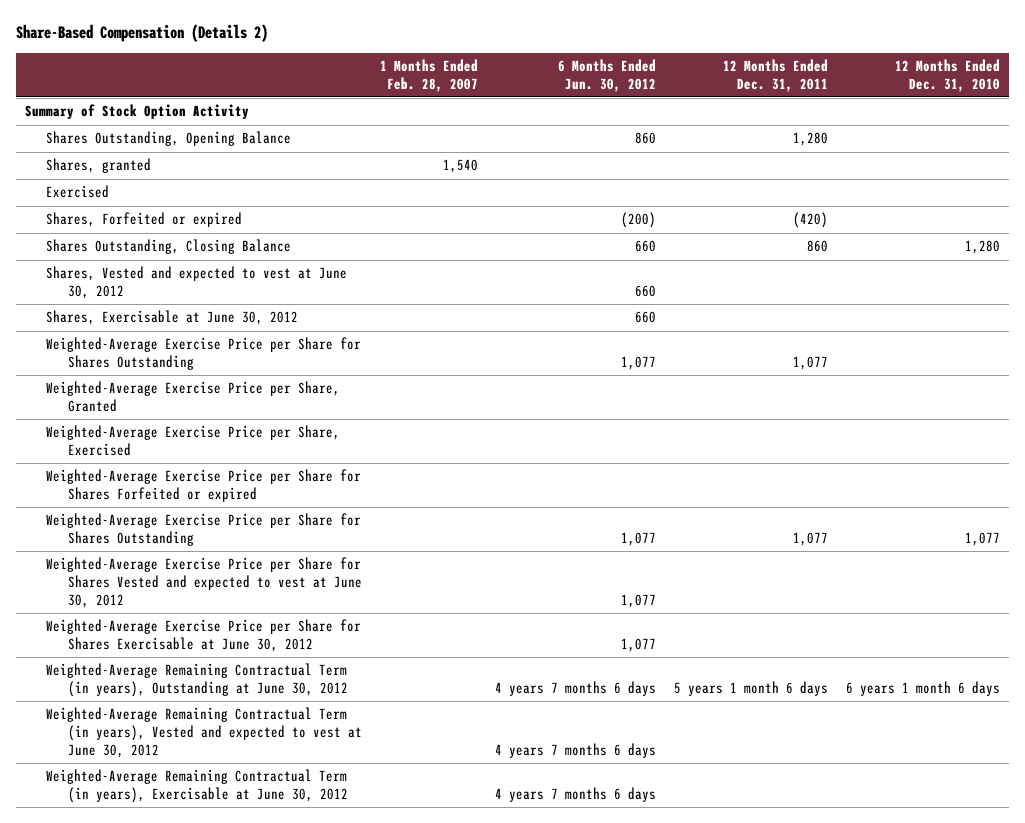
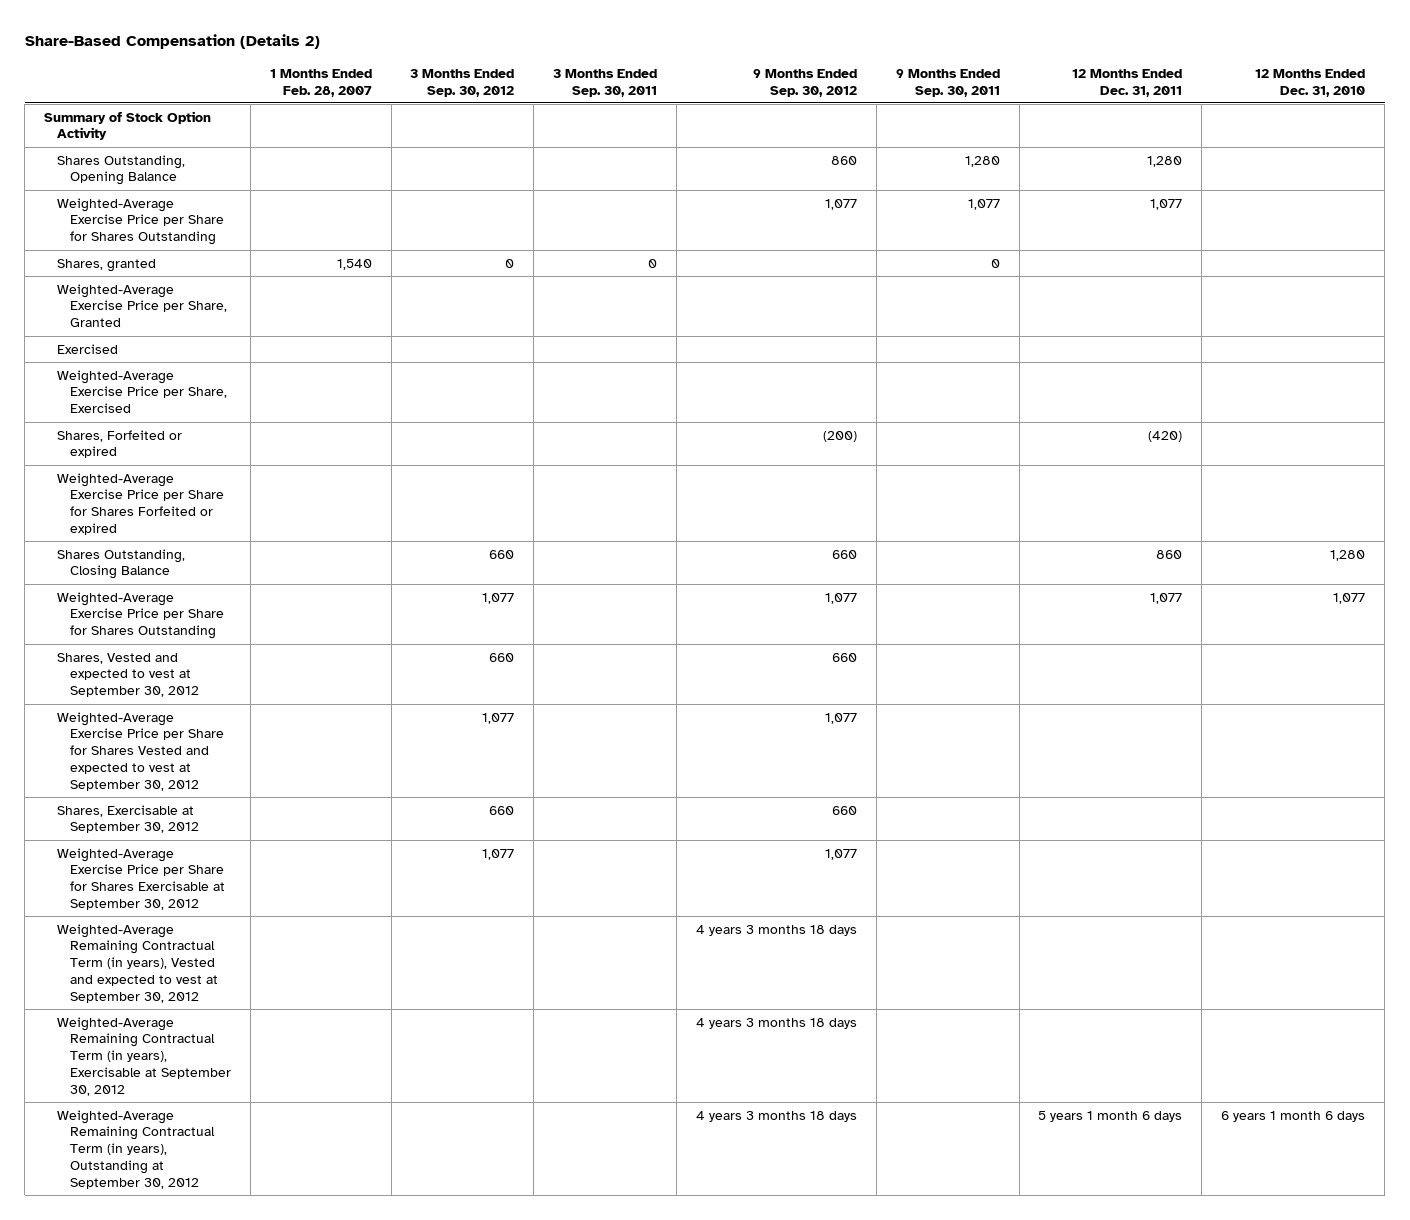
- | 1 Months Ended Feb. 28, 2007 | 6 Months Ended Jun. 30, 2012 | 12 Months Ended Dec. 31, 2011 | 12 Months Ended Dec. 31, 2010
+ | 1 Months Ended Feb. 28, 2007 | 3 Months Ended Sep. 30, 2012 | 3 Months Ended Sep. 30, 2011 | 9 Months Ended Sep. 30, 2012 | 9 Months Ended Sep. 30, 2011 | 12 Months Ended Dec. 31, 2011 | 12 Months Ended Dec. 31, 2010
- Shares, Vested and expected to vest at June 30, 2012 | | 660 | |
- Shares, Exercisable at June 30, 2012 | | 660 | |
moved down: Shares, granted | 1,540 | 0 | 0 | | 0 | |
moved down: Exercised
moved down: Shares, Forfeited or expired | | | | (200) | | (420) |
moved down: Shares Outstanding, Closing Balance | | 660 | | 660 | | 860 | 1,280
- Weighted-Average Exercise Price per Share for Shares Vested and expected to vest at June 30, 2012 | | 1,077 | |
- Weighted-Average Exercise Price per Share for Shares Exercisable at June 30, 2012 | | 1,077 | |
- Weighted-Average Remaining Contractual Term (in years), Outstanding at June 30, 2012 | | 4 years 7 months 6 days | 5 years 1 month 6 days | 6 years 1 month 6 days
- Weighted-Average Remaining Contractual Term (in years), Vested and expected to vest at June 30, 2012 | | 4 years 7 months 6 days | |
- Weighted-Average Remaining Contractual Term (in years), Exercisable at June 30, 2012 | | 4 years 7 months 6 days | |
+ Shares, Vested and expected to vest at September 30, 2012 | | 660 | | 660 | | |
+ Weighted-Average Exercise Price per Share for Shares Vested and expected to vest at September 30, 2012 | | 1,077 | | 1,077 | | |
+ Shares, Exercisable at September 30, 2012 | | 660 | | 660 | | |
+ Weighted-Average Exercise Price per Share for Shares Exercisable at September 30, 2012 | | 1,077 | | 1,077 | | |
+ Weighted-Average Remaining Contractual Term (in years), Vested and expected to vest at September 30, 2012 | | | | 4 years 3 months 18 days | | |
+ Weighted-Average Remaining Contractual Term (in years), Exercisable at September 30, 2012 | | | | 4 years 3 months 18 days | | |
+ Weighted-Average Remaining Contractual Term (in years), Outstanding at September 30, 2012 | | | | 4 years 3 months 18 days | | 5 years 1 month 6 days | 6 years 1 month 6 days

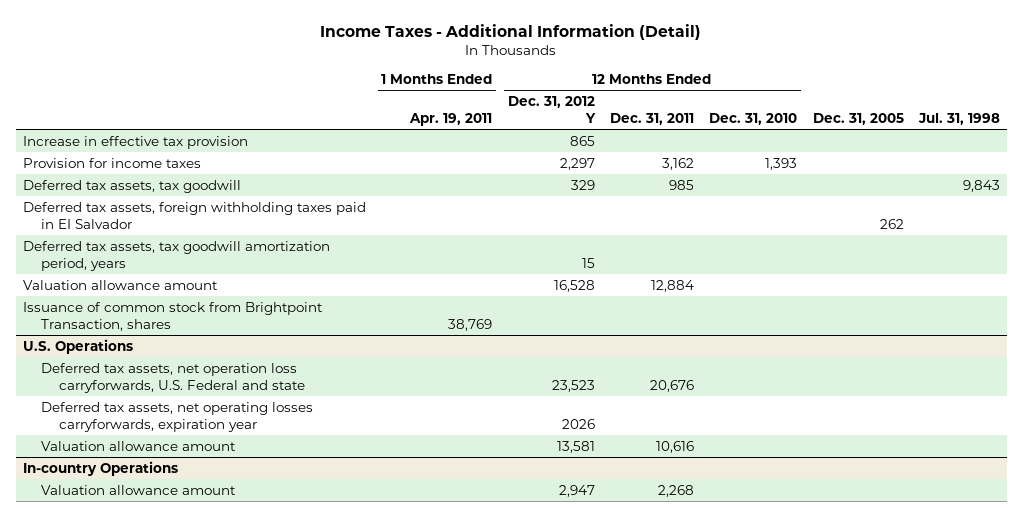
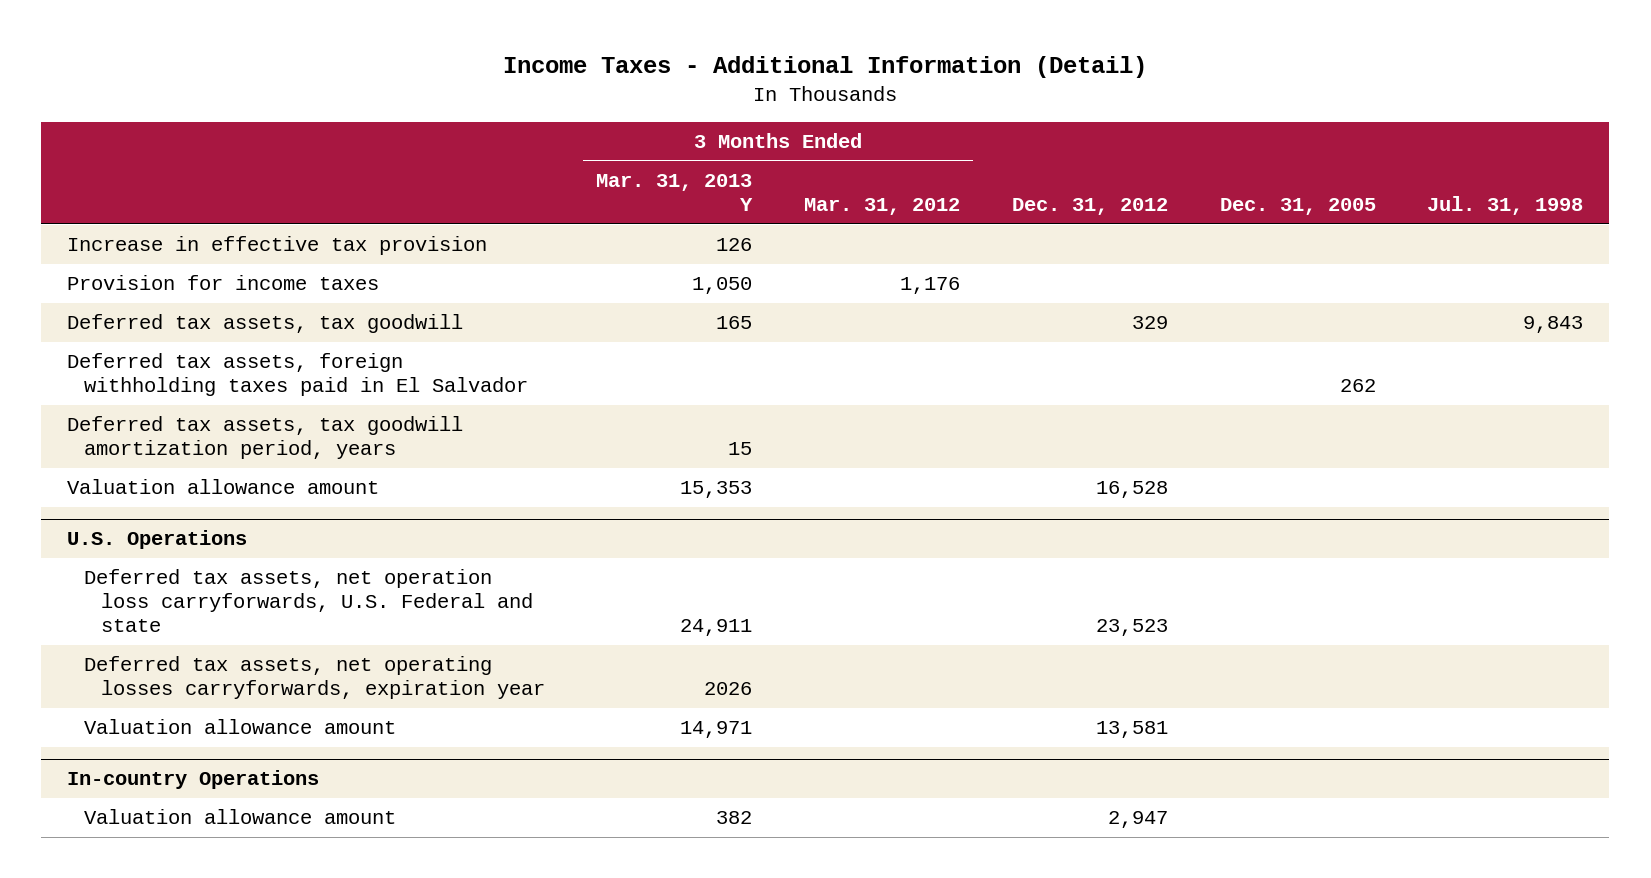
- | 1 Months Ended Apr. 19, 2011 | 12 Months Ended Dec. 31, 2012 Y | 12 Months Ended Dec. 31, 2011 | 12 Months Ended Dec. 31, 2010 | Dec. 31, 2005 | Jul. 31, 1998
+ | 3 Months Ended Mar. 31, 2013 Y | 3 Months Ended Mar. 31, 2012 | Dec. 31, 2012 | Dec. 31, 2005 | Jul. 31, 1998
- Deferred tax assets, foreign withholding taxes paid in EI Salvador | | | | | 262 |
+ Deferred tax assets, foreign withholding taxes paid in El Salvador | | | | 262 |
- Issuance of common stock from Brightpoint Transaction, shares | 38,769 | | | | |

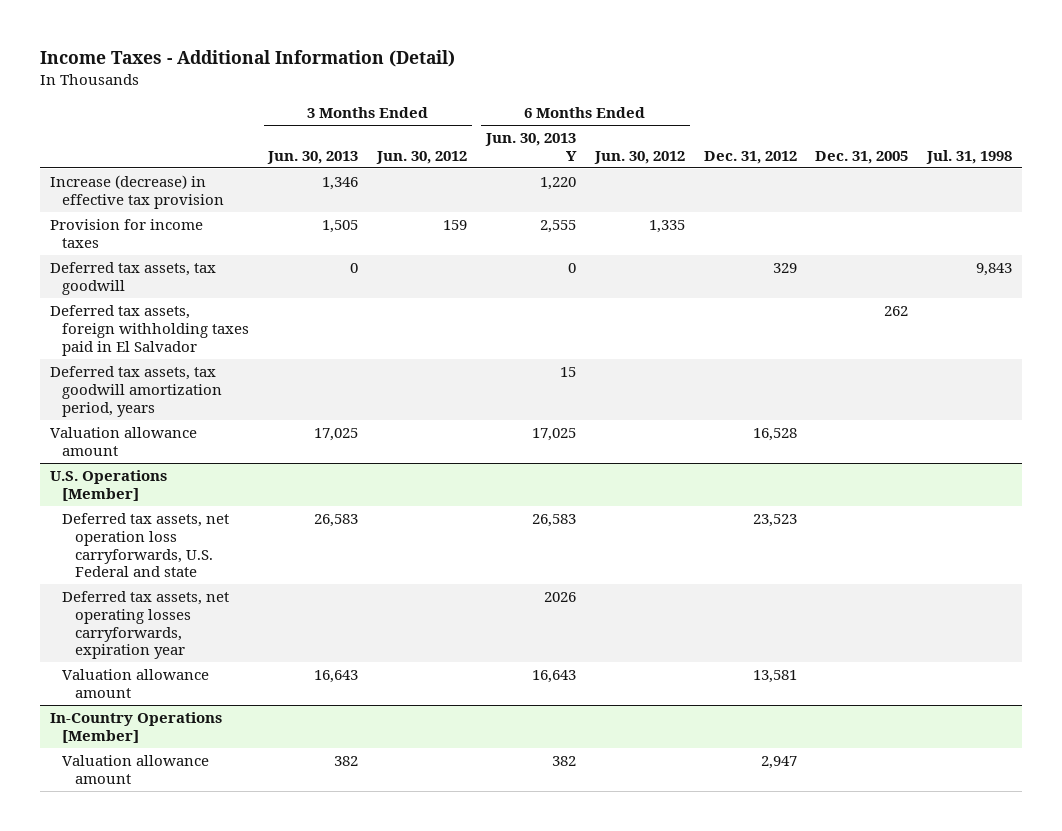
- | 3 Months Ended Mar. 31, 2013 Y | 3 Months Ended Mar. 31, 2012 | Dec. 31, 2012 | Dec. 31, 2005 | Jul. 31, 1998
+ | 3 Months Ended Jun. 30, 2013 | 3 Months Ended Jun. 30, 2012 | 6 Months Ended Jun. 30, 2013 Y | 6 Months Ended Jun. 30, 2012 | Dec. 31, 2012 | Dec. 31, 2005 | Jul. 31, 1998
- Increase in effective tax provision | 126 | | | |
+ Increase (decrease) in effective tax provision | 1,346 | | 1,220 | | | |
- U.S. Operations
+ U.S. Operations [Member]
- In-country Operations
+ In-Country Operations [Member]

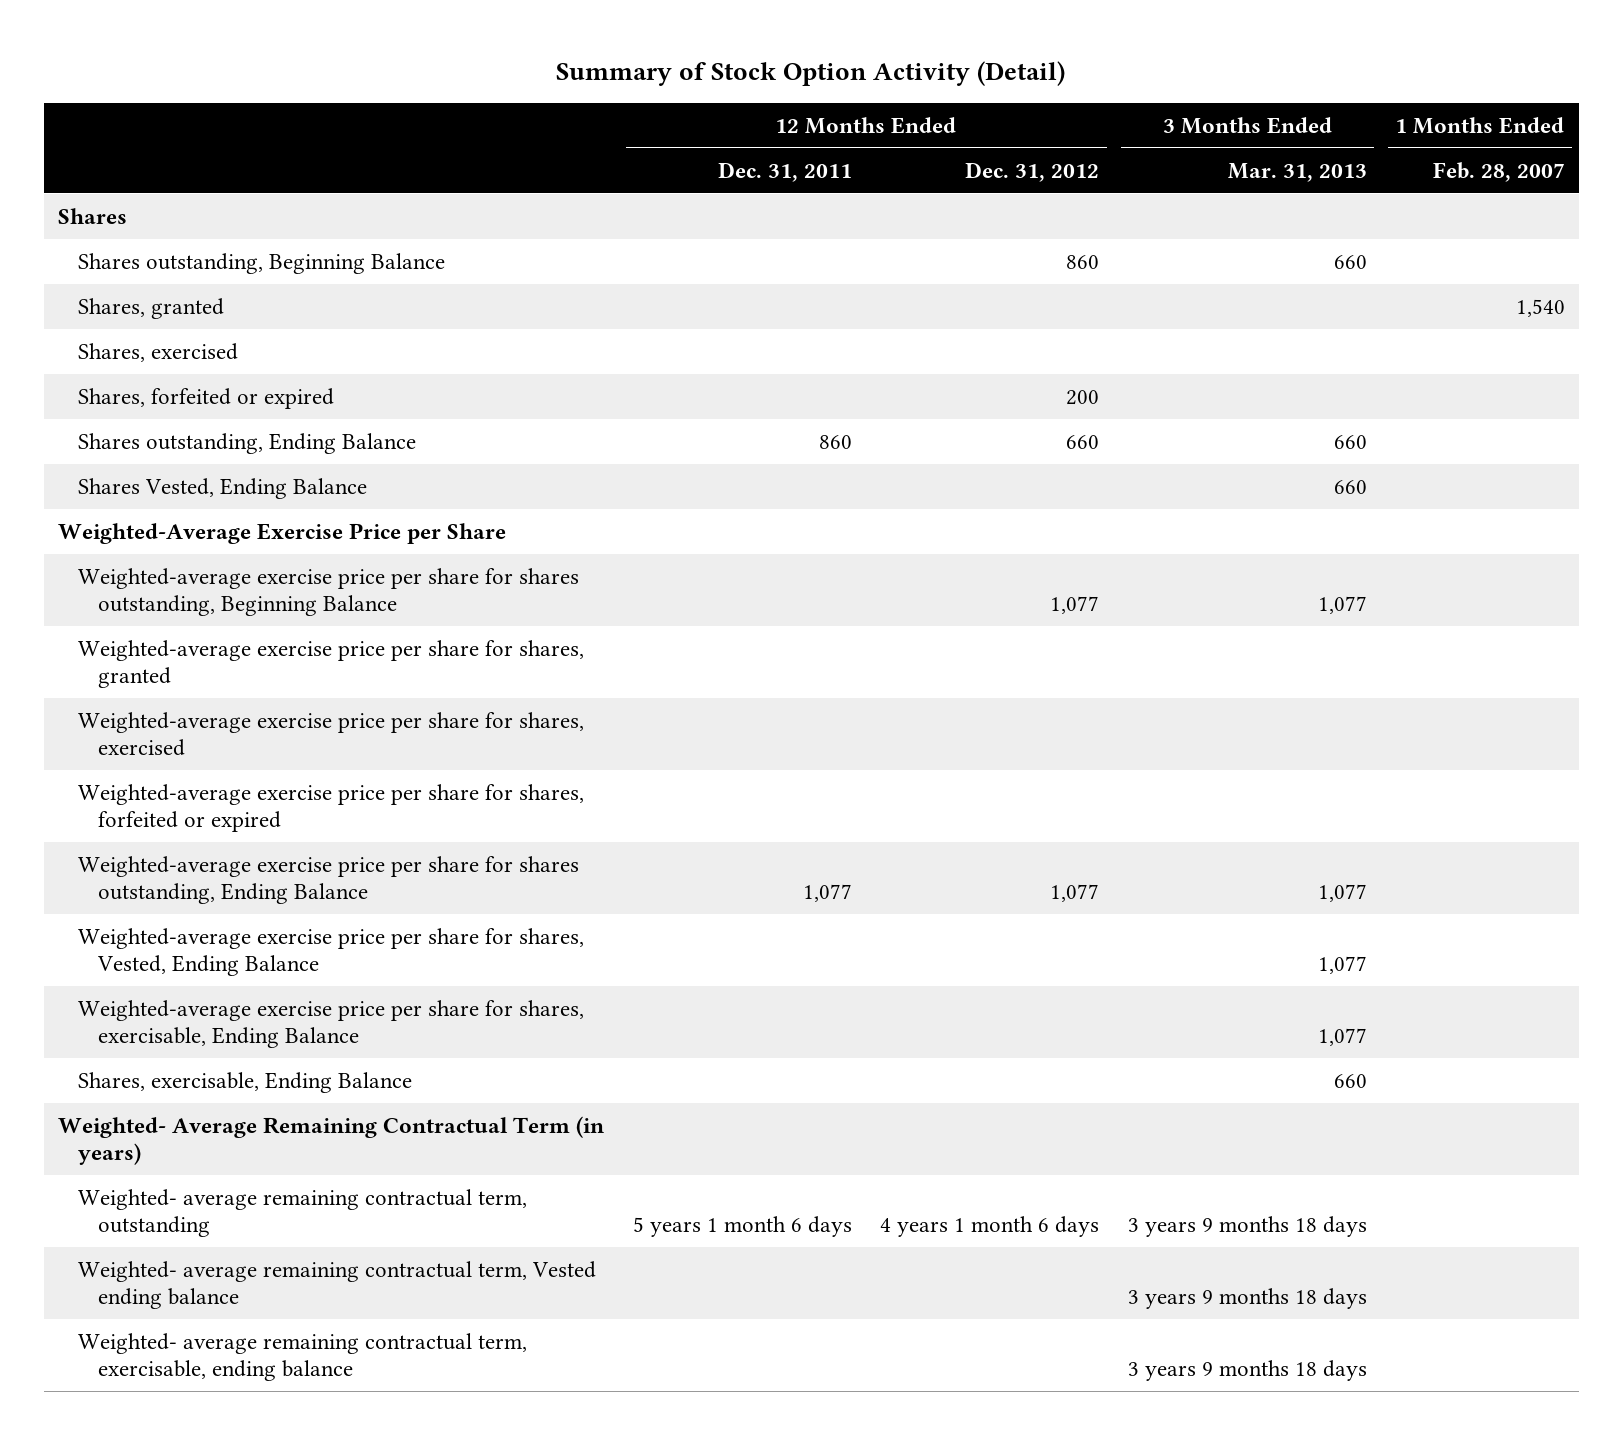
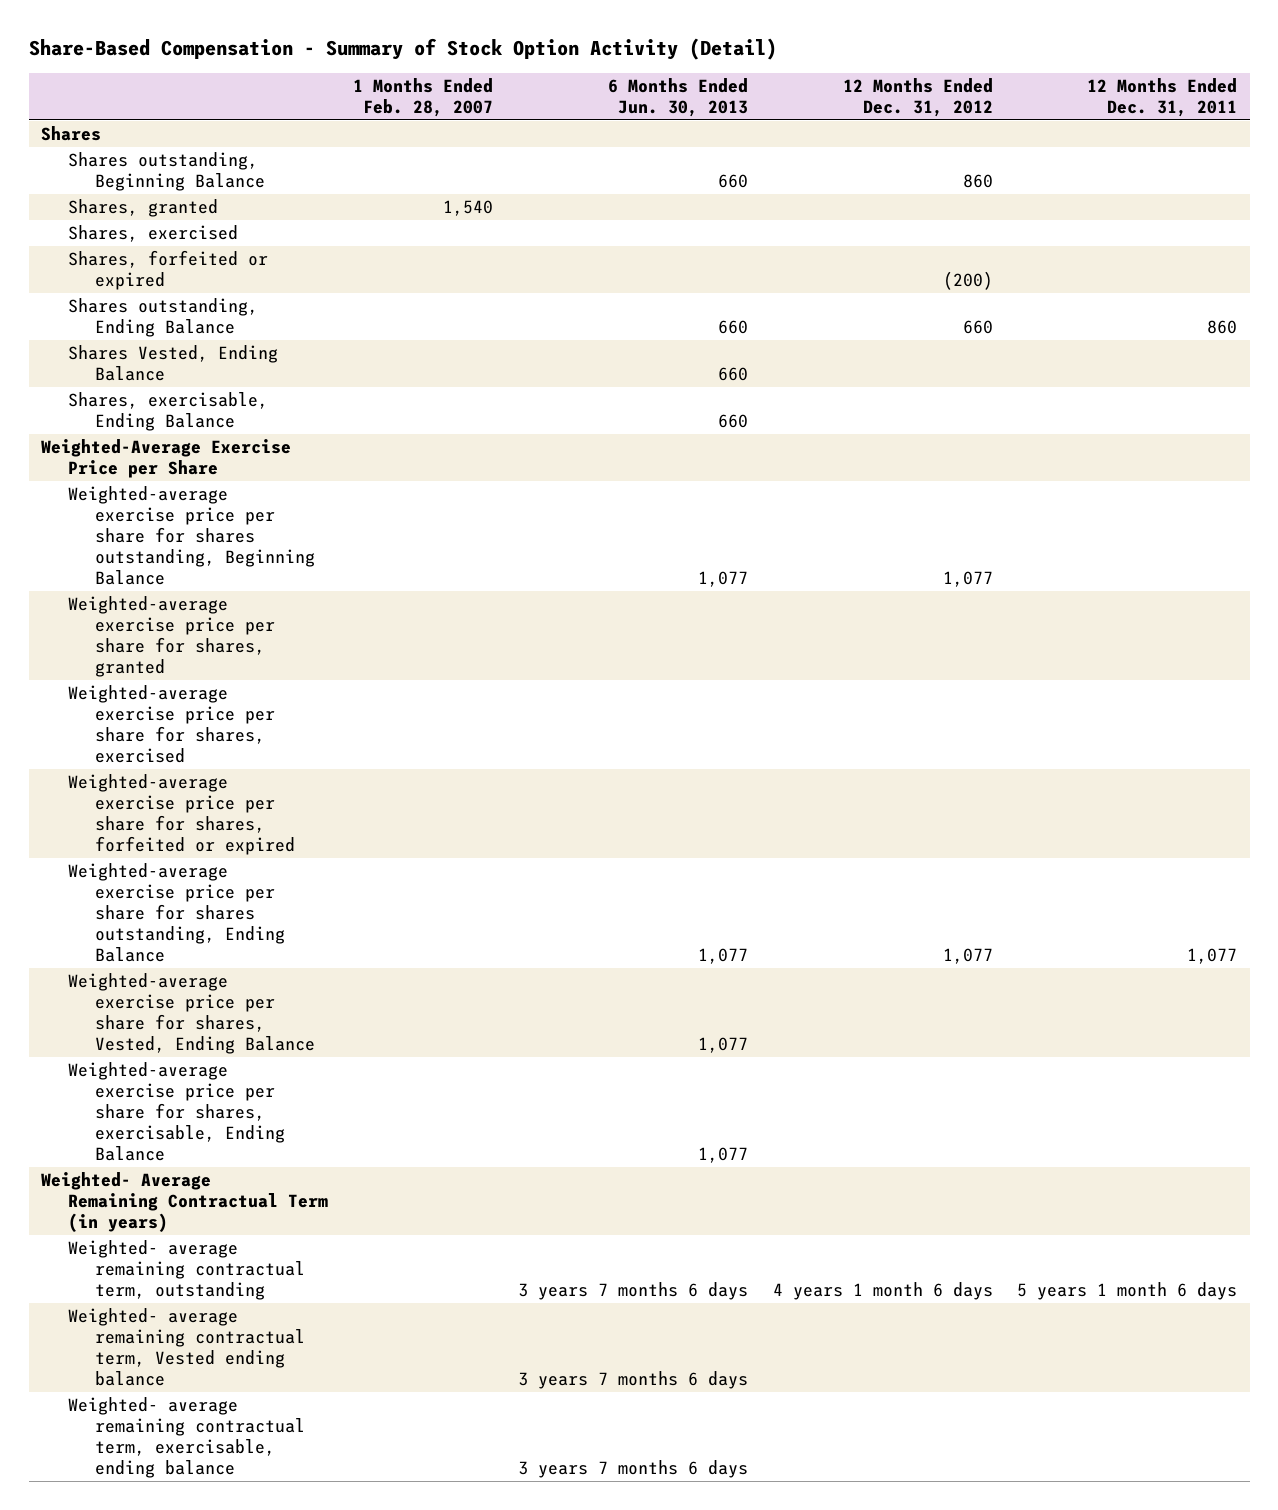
- Summary of Stock Option Activity (Detail)
+ Share-Based Compensation - Summary of Stock Option Activity (Detail)
- | 12 Months Ended Dec. 31, 2011 | 12 Months Ended Dec. 31, 2012 | 3 Months Ended Mar. 31, 2013 | 1 Months Ended Feb. 28, 2007
+ | 1 Months Ended Feb. 28, 2007 | 6 Months Ended Jun. 30, 2013 | 12 Months Ended Dec. 31, 2012 | 12 Months Ended Dec. 31, 2011
- Shares, forfeited or expired | | 200 | |
+ Shares, forfeited or expired | | | (200) |
moved up: Shares, exercisable, Ending Balance | | 660 | |

